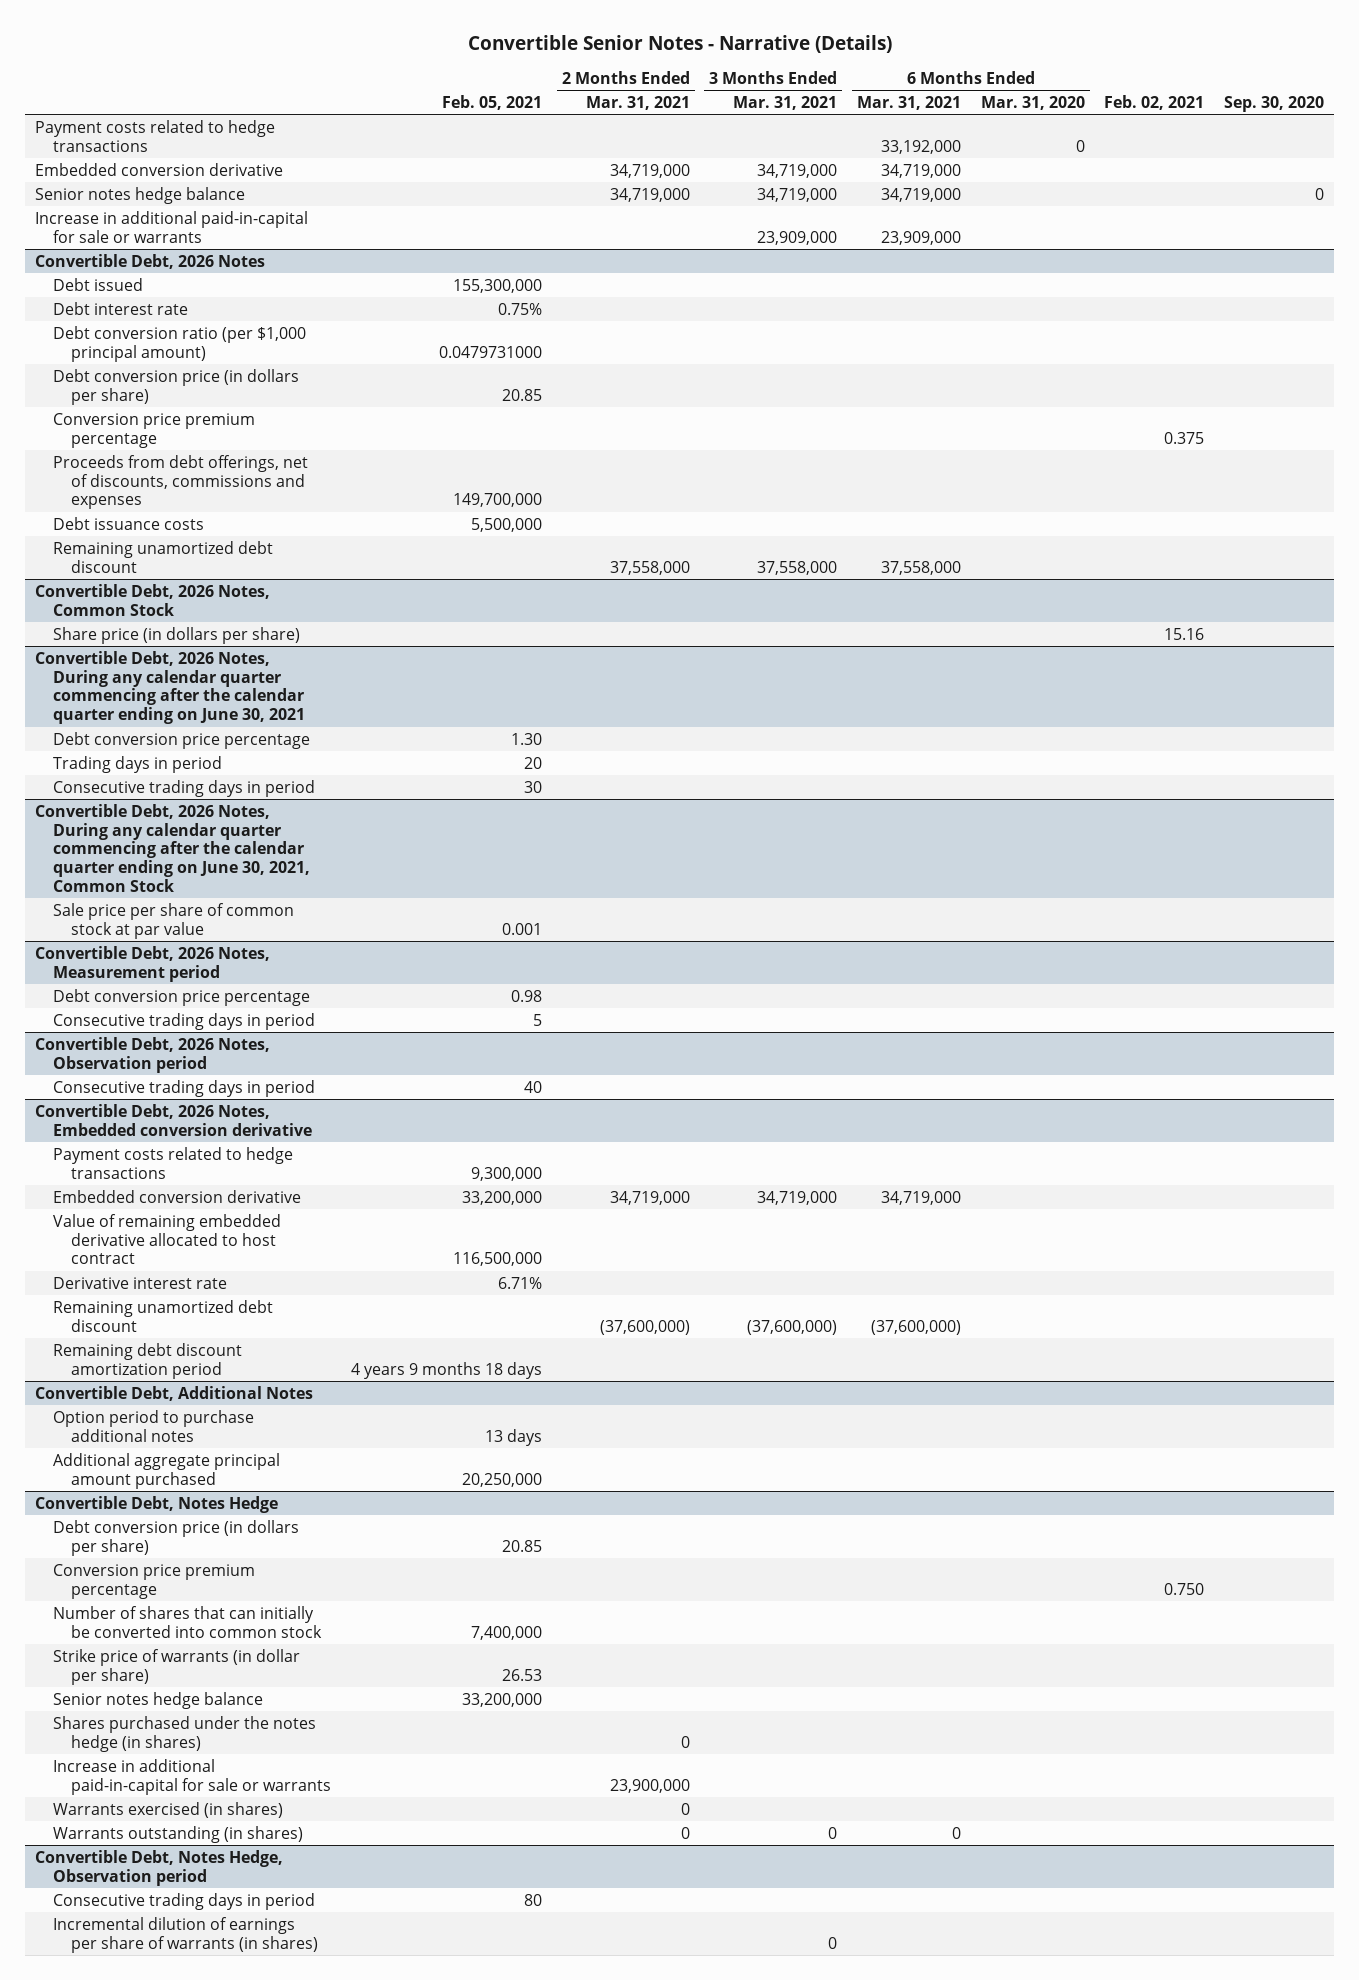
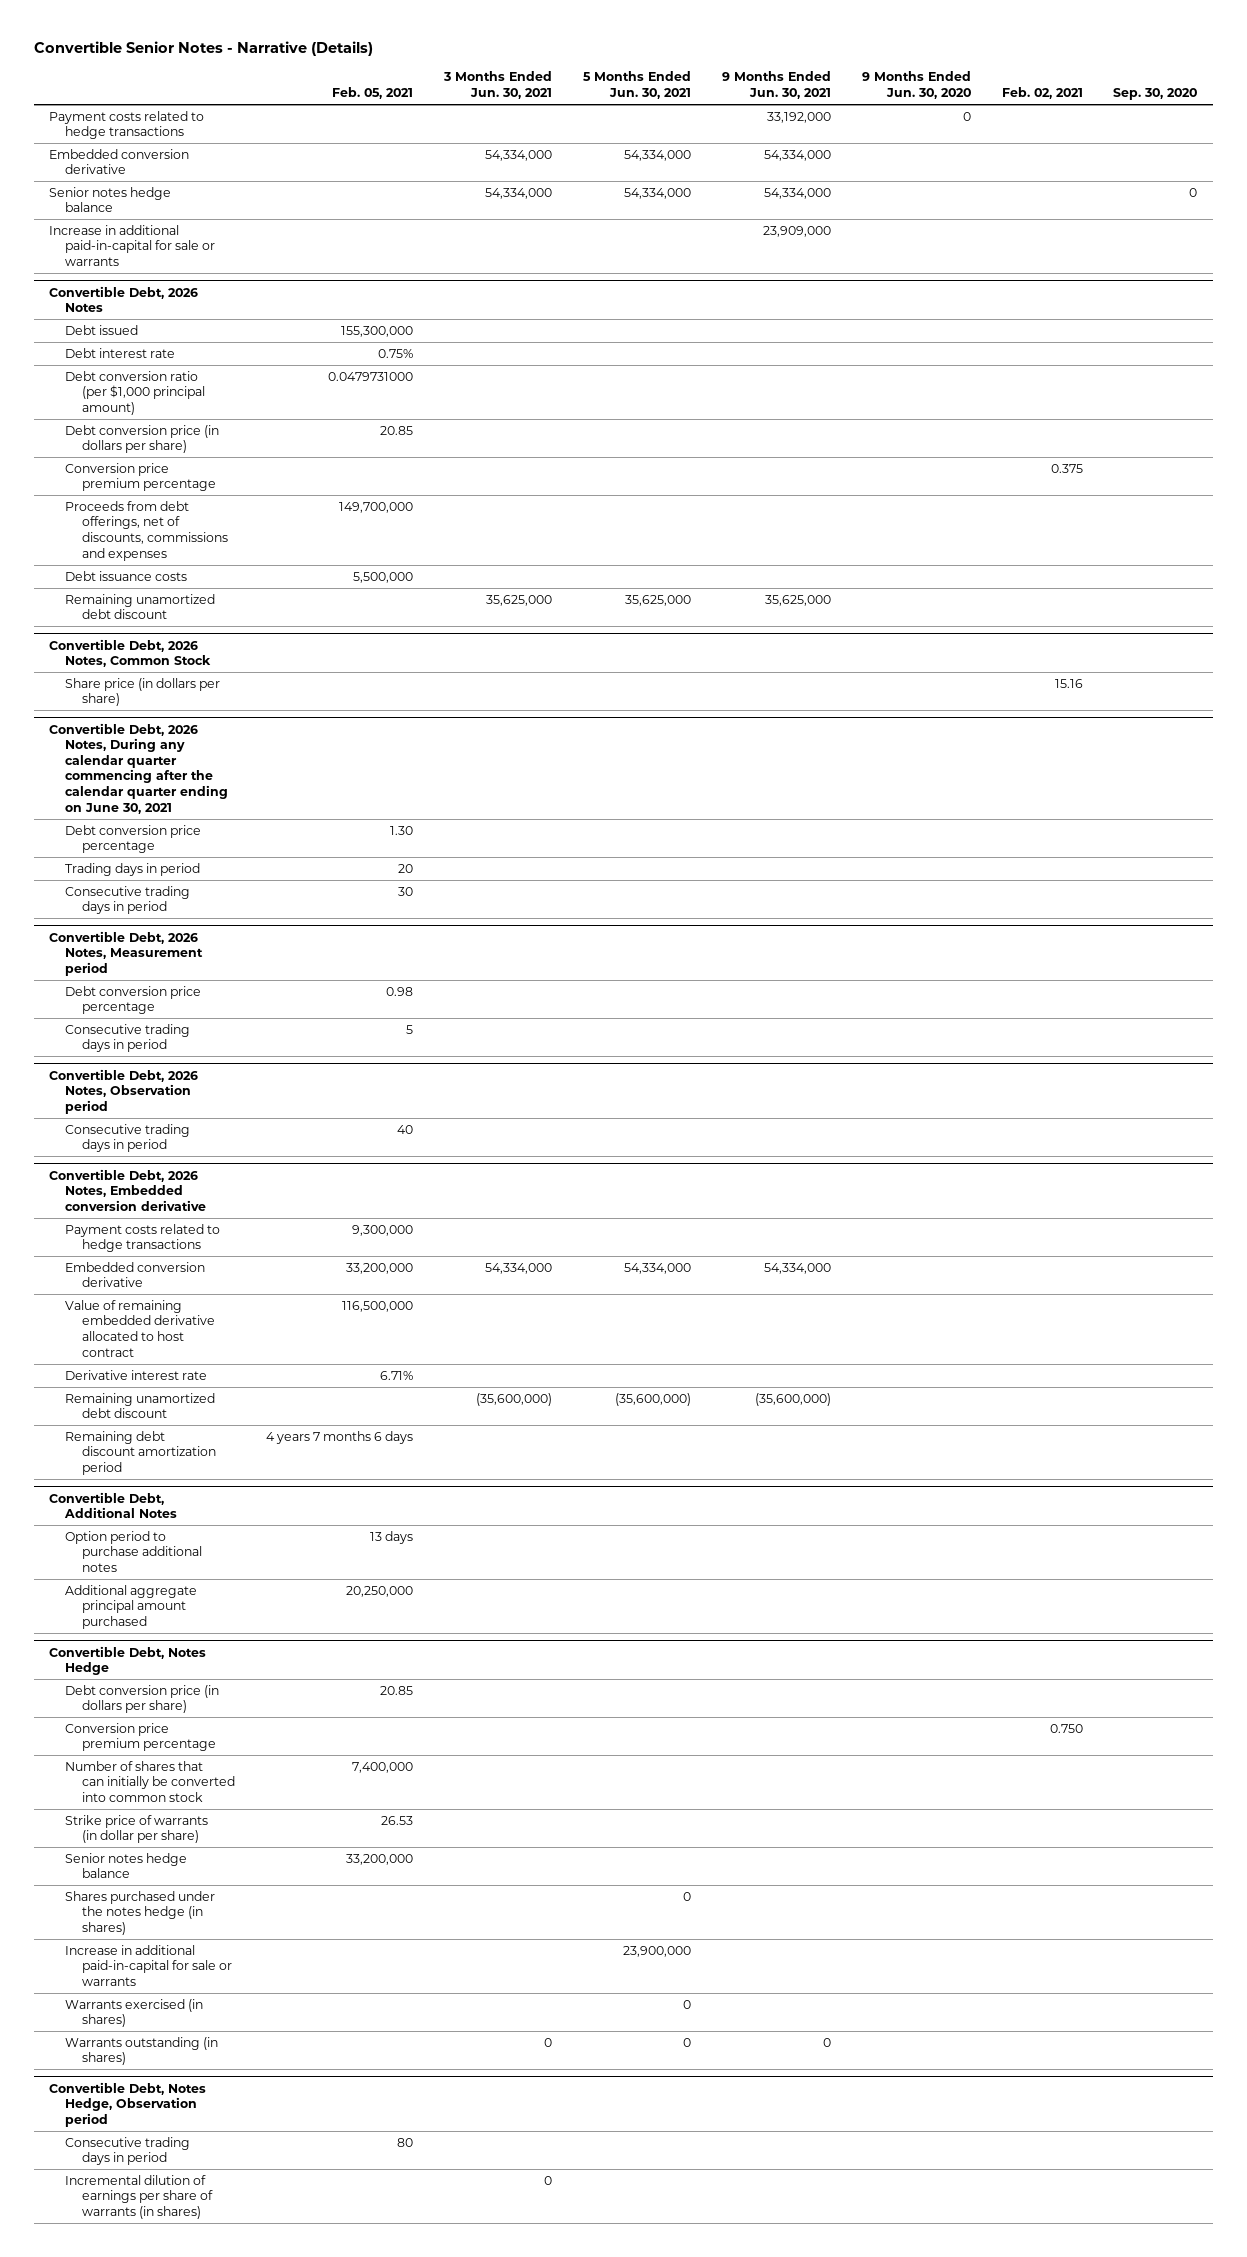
- | Feb. 05, 2021 | 2 Months Ended Mar. 31, 2021 | 3 Months Ended Mar. 31, 2021 | 6 Months Ended Mar. 31, 2021 | 6 Months Ended Mar. 31, 2020 | Feb. 02, 2021 | Sep. 30, 2020
+ | Feb. 05, 2021 | 3 Months Ended Jun. 30, 2021 | 5 Months Ended Jun. 30, 2021 | 9 Months Ended Jun. 30, 2021 | 9 Months Ended Jun. 30, 2020 | Feb. 02, 2021 | Sep. 30, 2020
- Convertible Debt, 2026 Notes, During any calendar quarter commencing after the calendar quarter ending on June 30, 2021, Common Stock
- Sale price per share of common stock at par value | 0.001 | | | | | |
@ Convertible Debt, 2026 Notes, Embedded conversion derivative
- Remaining debt discount amortization period | 4 years 9 months 18 days | | | | | |
+ Remaining debt discount amortization period | 4 years 7 months 6 days | | | | | |

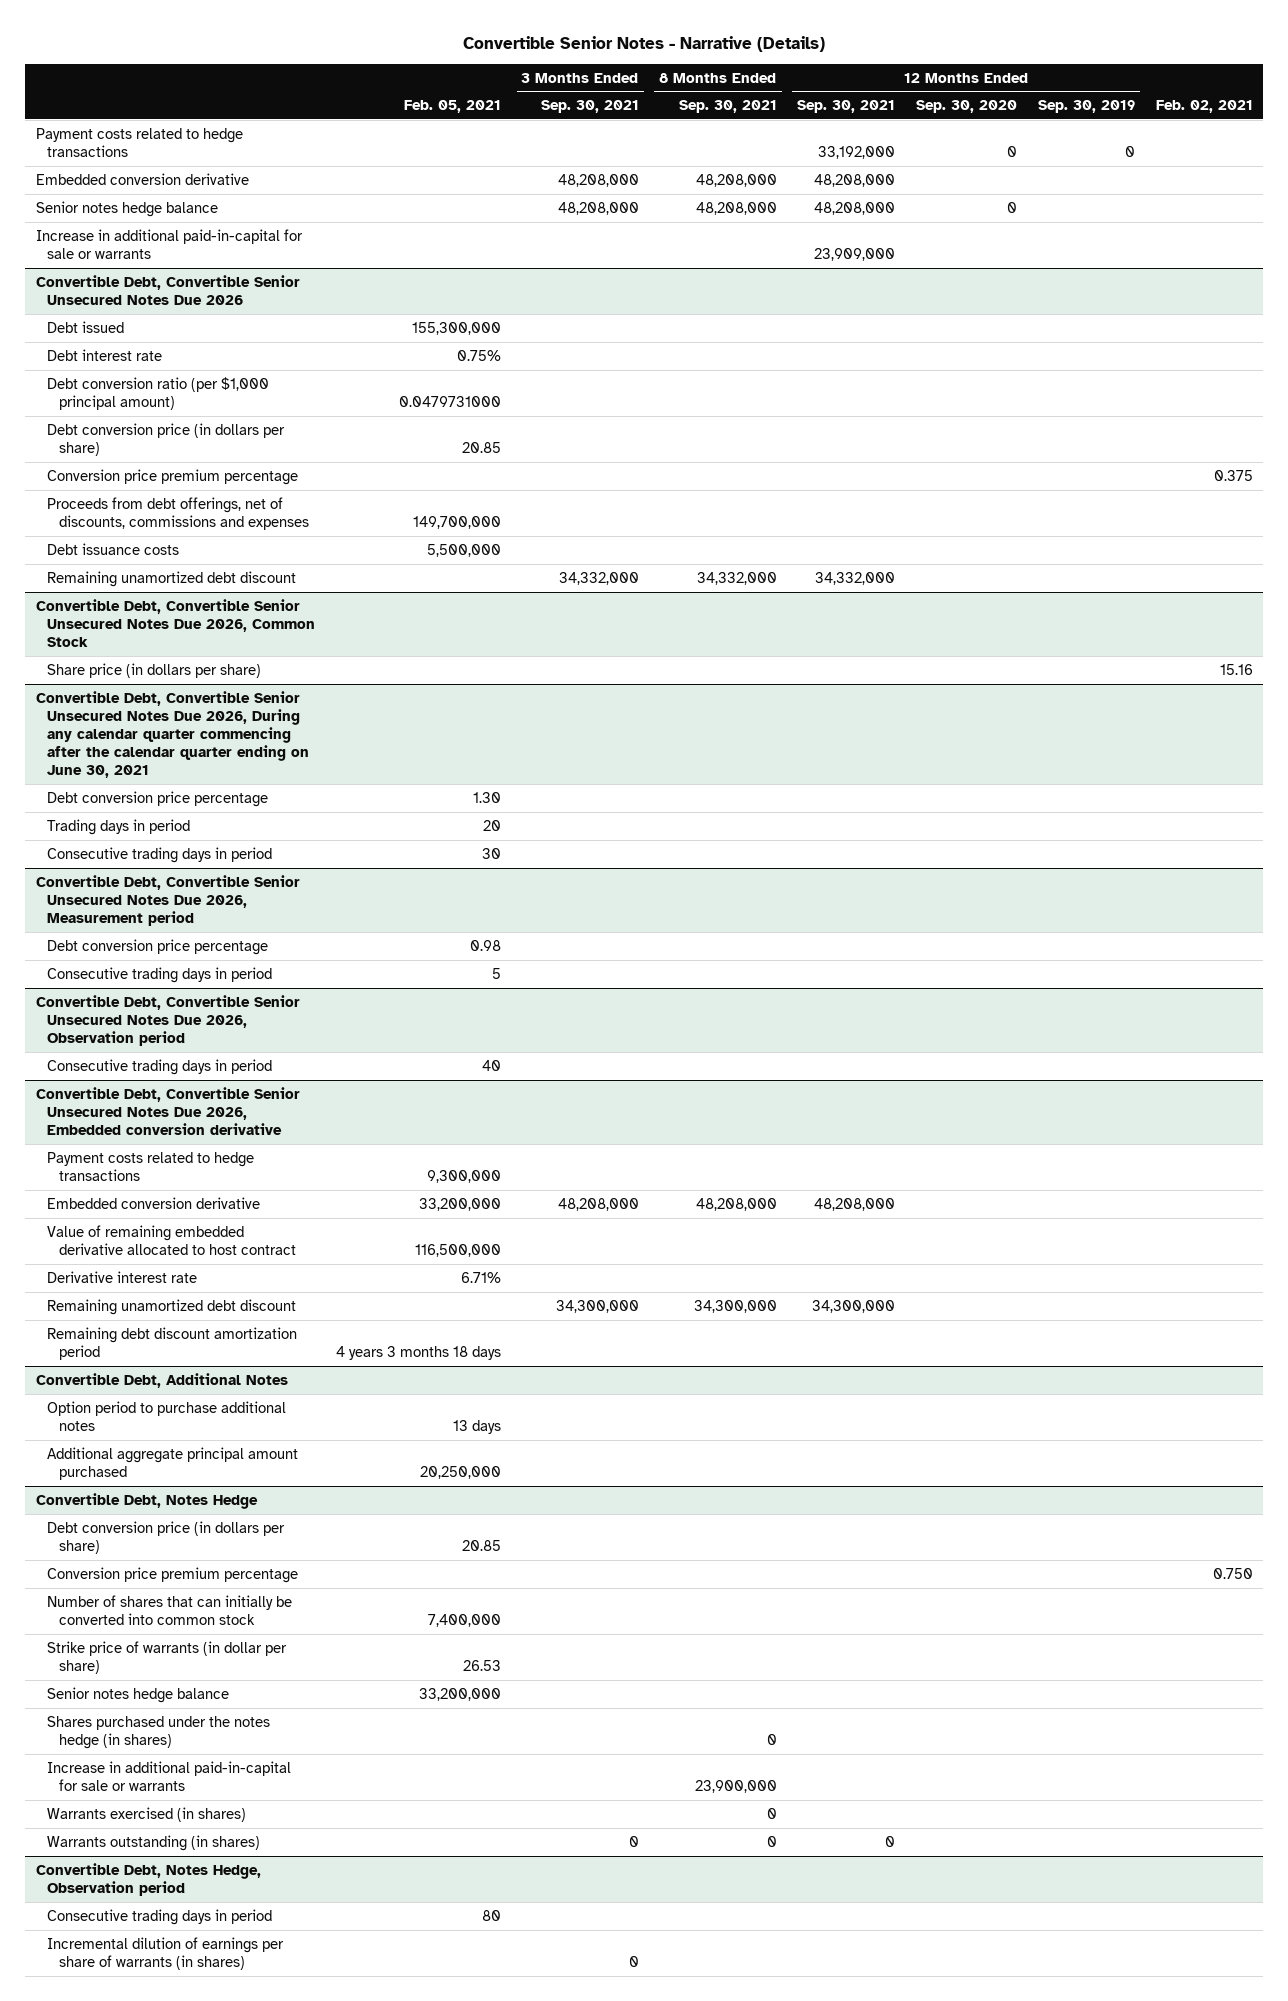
- | Feb. 05, 2021 | 3 Months Ended Jun. 30, 2021 | 5 Months Ended Jun. 30, 2021 | 9 Months Ended Jun. 30, 2021 | 9 Months Ended Jun. 30, 2020 | Feb. 02, 2021 | Sep. 30, 2020
+ | Feb. 05, 2021 | 3 Months Ended Sep. 30, 2021 | 8 Months Ended Sep. 30, 2021 | 12 Months Ended Sep. 30, 2021 | 12 Months Ended Sep. 30, 2020 | 12 Months Ended Sep. 30, 2019 | Feb. 02, 2021
- Convertible Debt, 2026 Notes
+ Convertible Debt, Convertible Senior Unsecured Notes Due 2026
- Convertible Debt, 2026 Notes, Common Stock
+ Convertible Debt, Convertible Senior Unsecured Notes Due 2026, Common Stock
- Convertible Debt, 2026 Notes, During any calendar quarter commencing after the calendar quarter ending on June 30, 2021
+ Convertible Debt, Convertible Senior Unsecured Notes Due 2026, During any calendar quarter commencing after the calendar quarter ending on June 30, 2021
- Convertible Debt, 2026 Notes, Measurement period
+ Convertible Debt, Convertible Senior Unsecured Notes Due 2026, Measurement period
- Convertible Debt, 2026 Notes, Observation period
+ Convertible Debt, Convertible Senior Unsecured Notes Due 2026, Observation period
- Convertible Debt, 2026 Notes, Embedded conversion derivative
+ Convertible Debt, Convertible Senior Unsecured Notes Due 2026, Embedded conversion derivative
- Remaining debt discount amortization period | 4 years 7 months 6 days | | | | | |
+ Remaining debt discount amortization period | 4 years 3 months 18 days | | | | | |

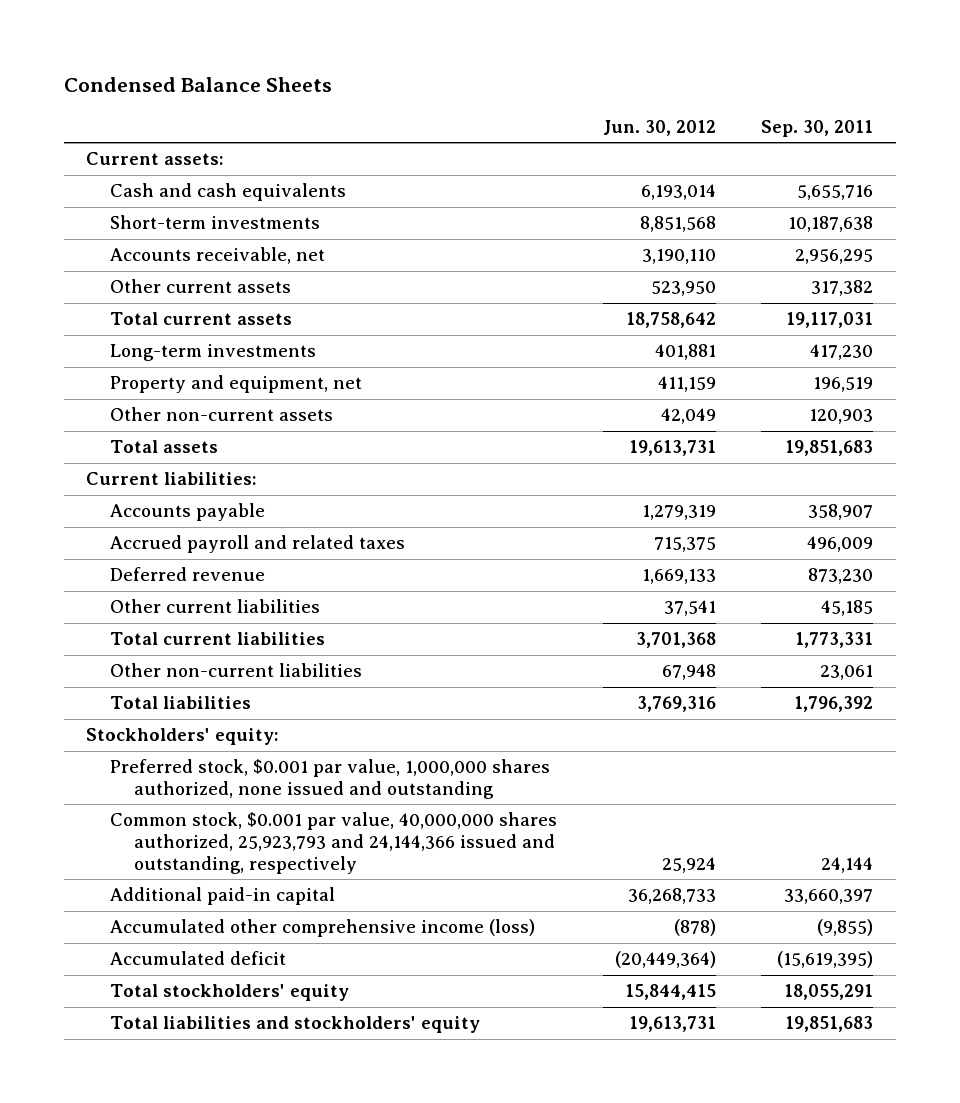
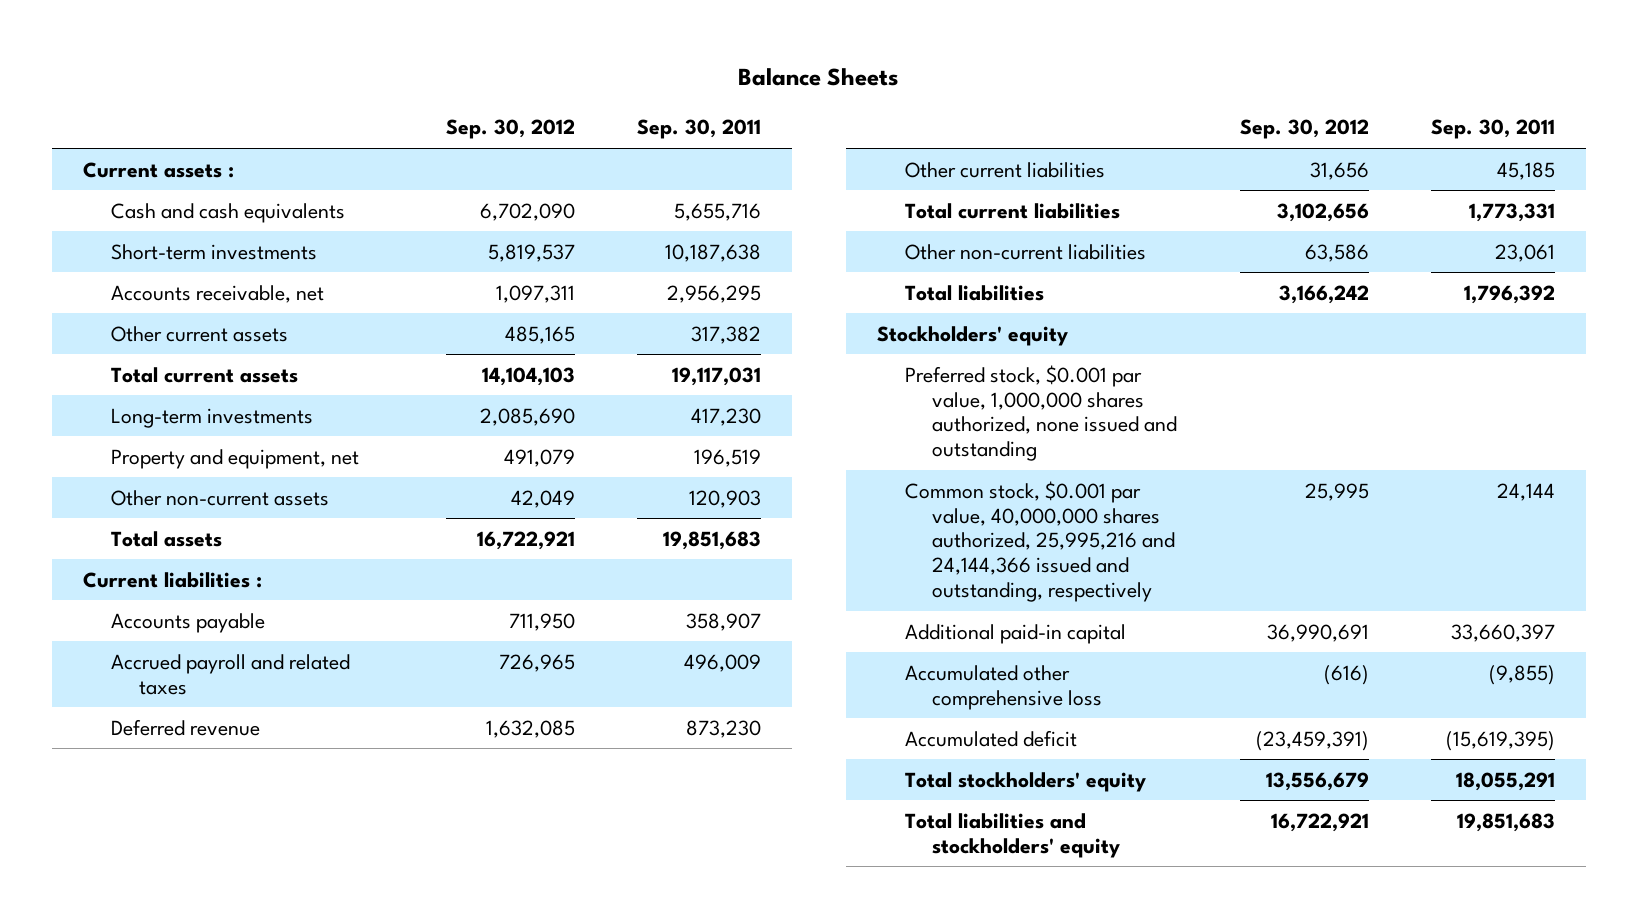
- Condensed Balance Sheets
+ Balance Sheets
- | Jun. 30, 2012 | Sep. 30, 2011
+ | Sep. 30, 2012 | Sep. 30, 2011
- Current assets:
+ Current assets :
- Current liabilities:
+ Current liabilities :
- Stockholders' equity:
+ Stockholders' equity
- Common stock, $0.001 par value, 40,000,000 shares authorized, 25,923,793 and 24,144,366 issued and outstanding, respectively | 25,924 | 24,144
+ Common stock, $0.001 par value, 40,000,000 shares authorized, 25,995,216 and 24,144,366 issued and outstanding, respectively | 25,995 | 24,144
- Accumulated other comprehensive income (loss) | (878) | (9,855)
+ Accumulated other comprehensive loss | (616) | (9,855)

